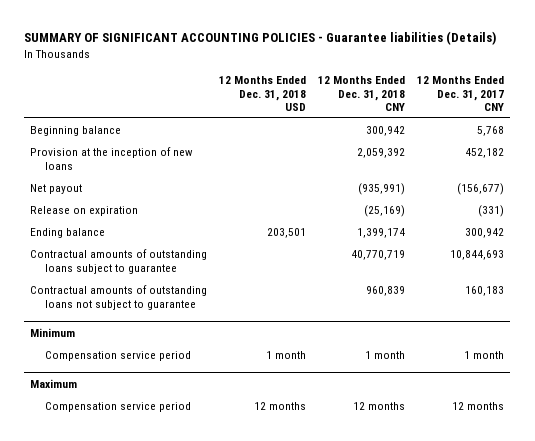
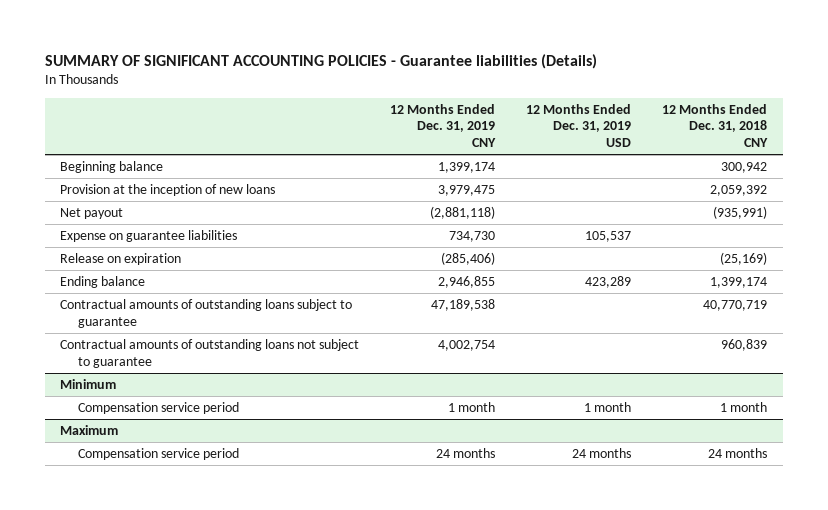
- | 12 Months Ended Dec. 31, 2018 USD | 12 Months Ended Dec. 31, 2018 CNY | 12 Months Ended Dec. 31, 2017 CNY
+ | 12 Months Ended Dec. 31, 2019 CNY | 12 Months Ended Dec. 31, 2019 USD | 12 Months Ended Dec. 31, 2018 CNY
+ Expense on guarantee liabilities | 734,730 | 105,537 |
@ Maximum
- Compensation service period | 12 months | 12 months | 12 months
+ Compensation service period | 24 months | 24 months | 24 months

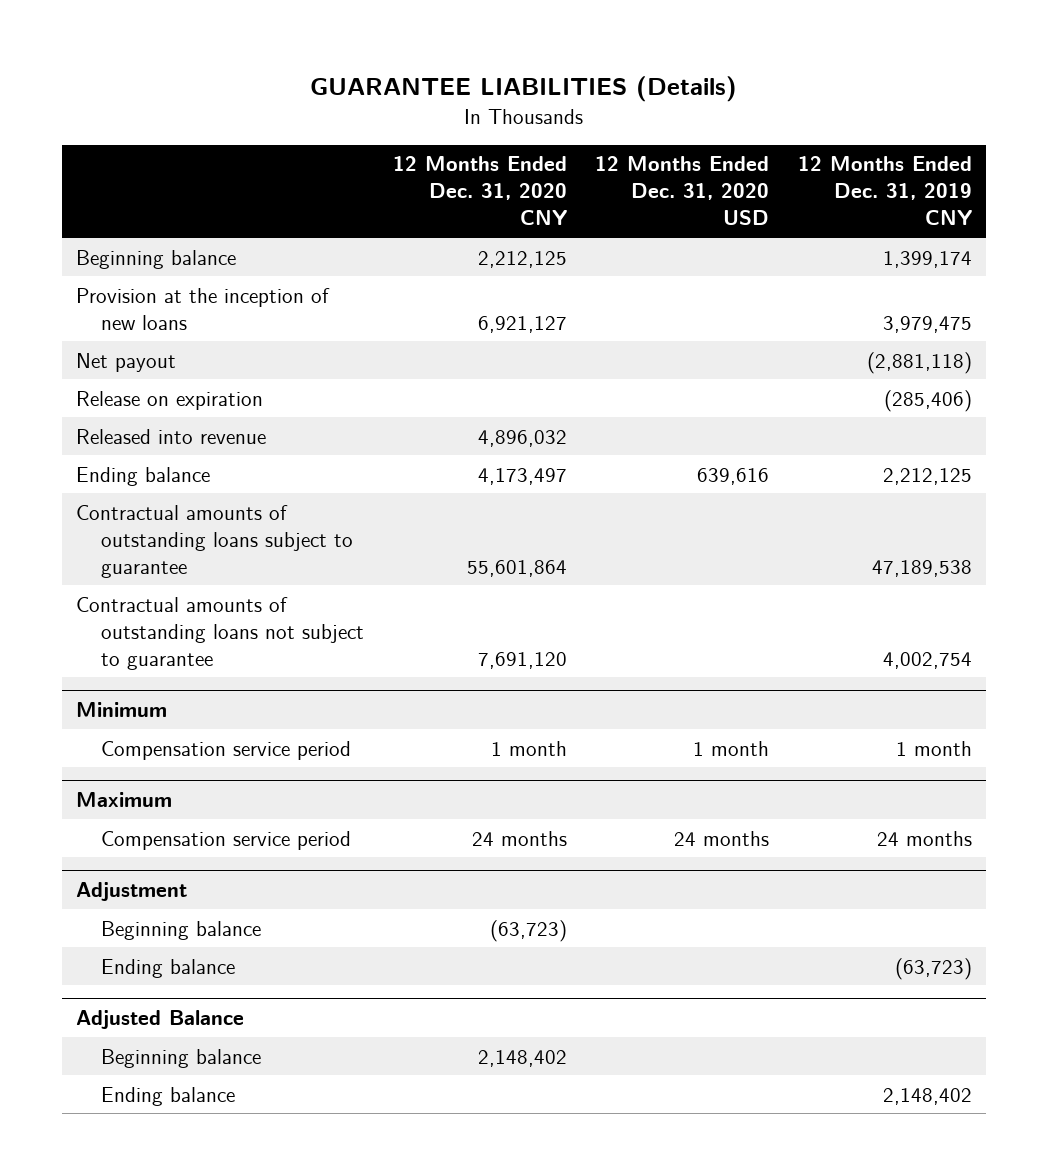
- SUMMARY OF SIGNIFICANT ACCOUNTING POLICIES - Guarantee liabilities (Details)
+ GUARANTEE LIABILITIES (Details)
- | 12 Months Ended Dec. 31, 2019 CNY | 12 Months Ended Dec. 31, 2019 USD | 12 Months Ended Dec. 31, 2018 CNY
+ | 12 Months Ended Dec. 31, 2020 CNY | 12 Months Ended Dec. 31, 2020 USD | 12 Months Ended Dec. 31, 2019 CNY
- Expense on guarantee liabilities | 734,730 | 105,537 |
- Ending balance | 2,946,855 | 423,289 | 1,399,174
+ Released into revenue | 4,896,032 | |
+ Ending balance | 4,173,497 | 639,616 | 2,212,125
+ Adjustment
+ Beginning balance | (63,723) | |
+ Ending balance | | | (63,723)
+ Adjusted Balance
+ Beginning balance | 2,148,402 | |
+ Ending balance | | | 2,148,402

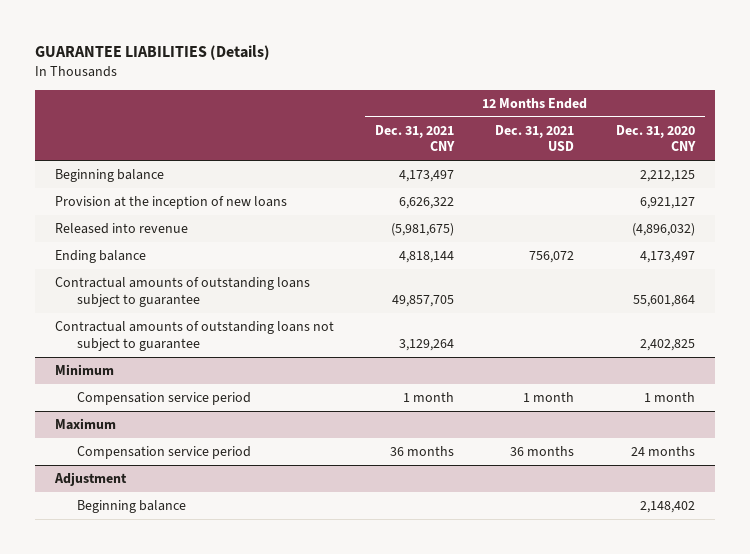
- | 12 Months Ended Dec. 31, 2020 CNY | 12 Months Ended Dec. 31, 2020 USD | 12 Months Ended Dec. 31, 2019 CNY
+ | 12 Months Ended Dec. 31, 2021 CNY | 12 Months Ended Dec. 31, 2021 USD | 12 Months Ended Dec. 31, 2020 CNY
- Net payout | | | (2,881,118)
- Release on expiration | | | (285,406)
- Released into revenue | 4,896,032 | |
+ Released into revenue | (5,981,675) | | (4,896,032)
- Contractual amounts of outstanding loans not subject to guarantee | 7,691,120 | | 4,002,754
+ Contractual amounts of outstanding loans not subject to guarantee | 3,129,264 | | 2,402,825
@ Adjustment
- Beginning balance | (63,723) | |
- Ending balance | | | (63,723)
- Adjusted Balance
- Ending balance | | | 2,148,402

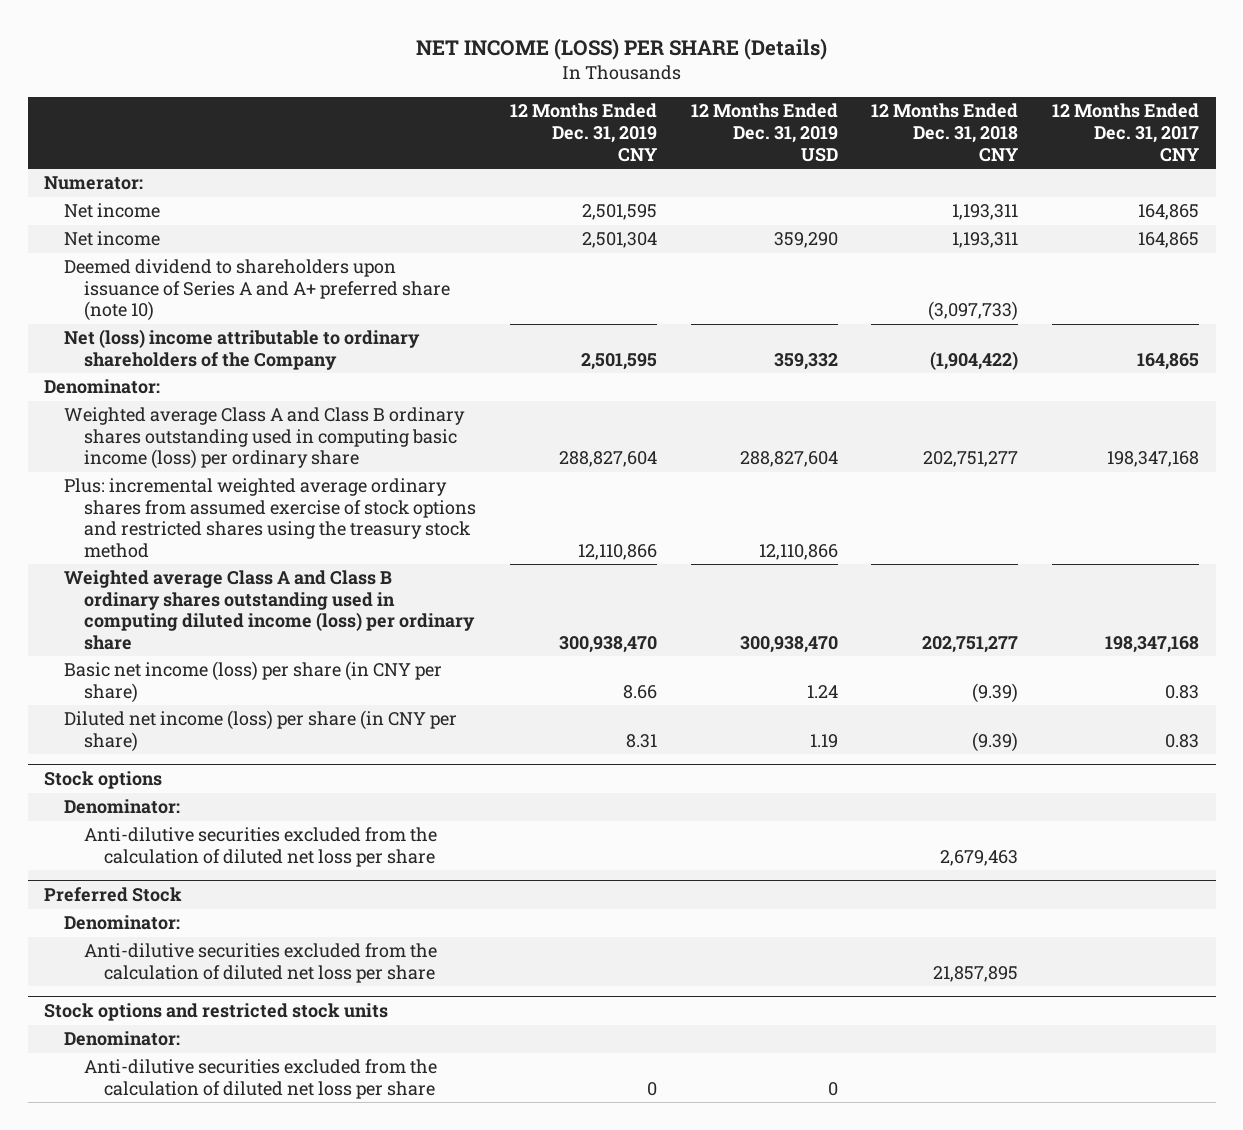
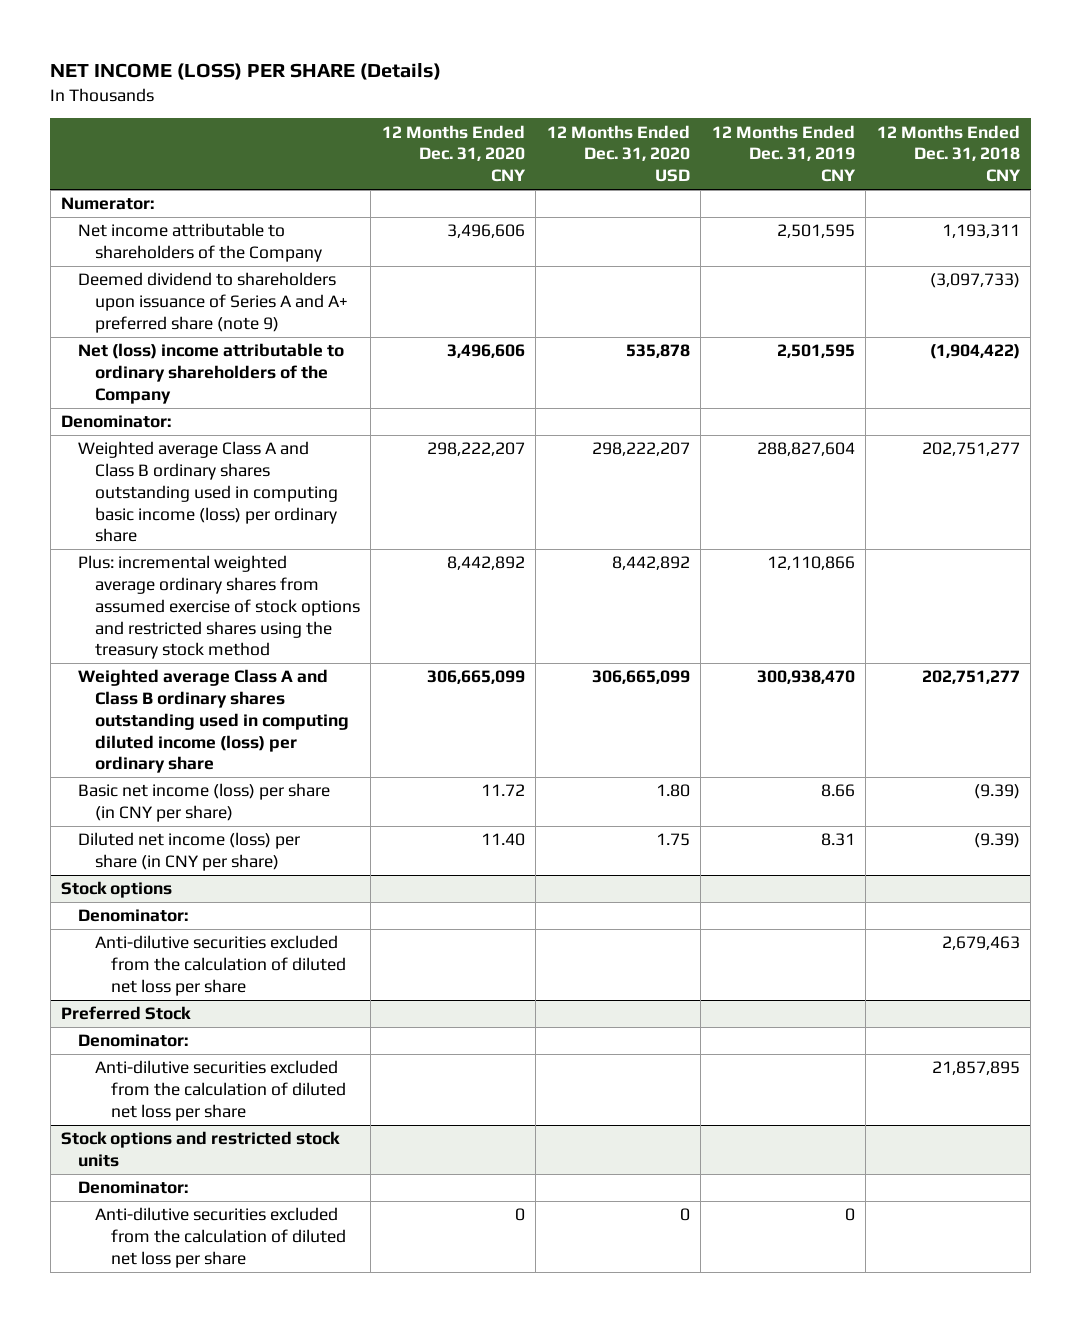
- | 12 Months Ended Dec. 31, 2019 CNY | 12 Months Ended Dec. 31, 2019 USD | 12 Months Ended Dec. 31, 2018 CNY | 12 Months Ended Dec. 31, 2017 CNY
+ | 12 Months Ended Dec. 31, 2020 CNY | 12 Months Ended Dec. 31, 2020 USD | 12 Months Ended Dec. 31, 2019 CNY | 12 Months Ended Dec. 31, 2018 CNY
- Net income | 2,501,595 | | 1,193,311 | 164,865
- Net income | 2,501,304 | 359,290 | 1,193,311 | 164,865
- Deemed dividend to shareholders upon issuance of Series A and A+ preferred share (note 10) | | | (3,097,733) |
+ Net income attributable to shareholders of the Company | 3,496,606 | | 2,501,595 | 1,193,311
+ Deemed dividend to shareholders upon issuance of Series A and A+ preferred share (note 9) | | | | (3,097,733)

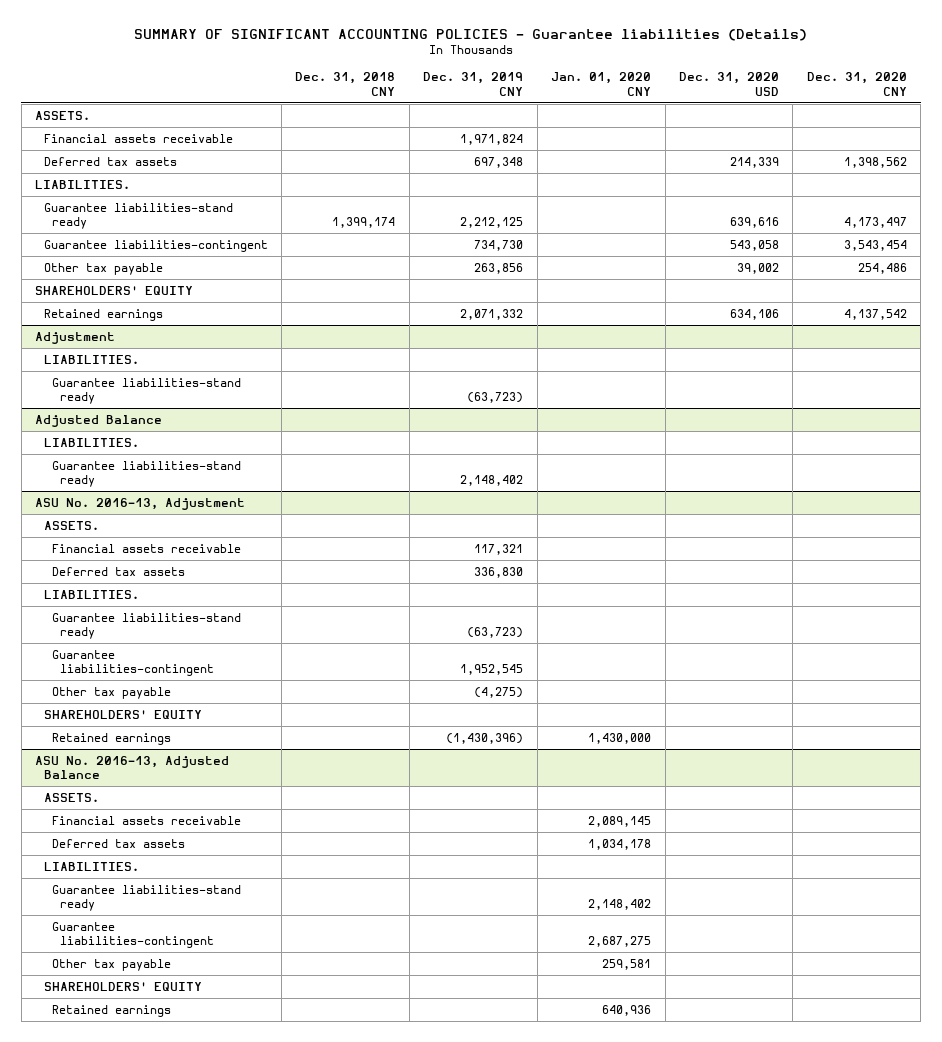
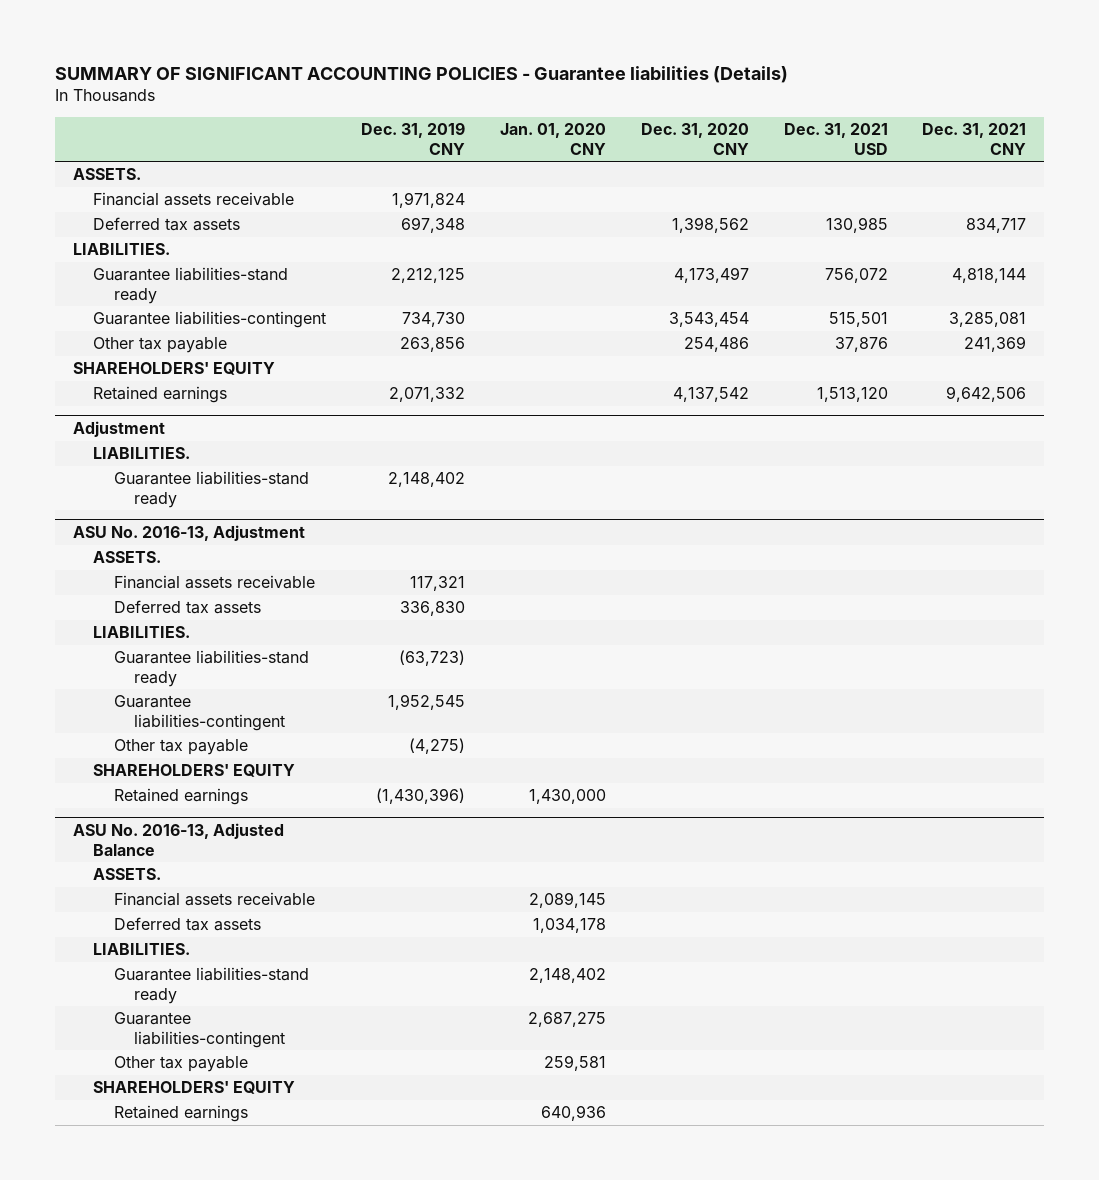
- | Dec. 31, 2018 CNY | Dec. 31, 2019 CNY | Jan. 01, 2020 CNY | Dec. 31, 2020 USD | Dec. 31, 2020 CNY
+ | Dec. 31, 2019 CNY | Jan. 01, 2020 CNY | Dec. 31, 2020 CNY | Dec. 31, 2021 USD | Dec. 31, 2021 CNY
@ Adjustment
- Guarantee liabilities-stand ready | | (63,723) | | |
- Adjusted Balance
- LIABILITIES.

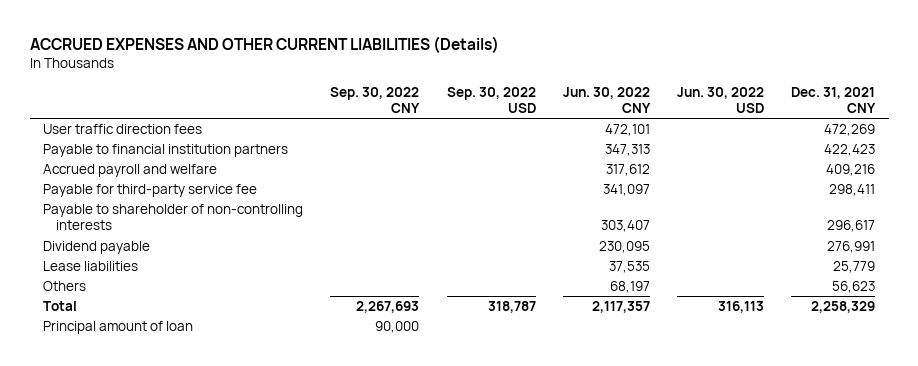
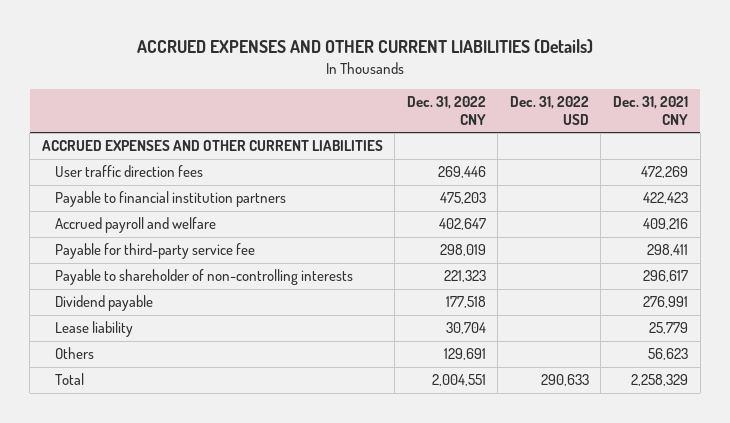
- | Sep. 30, 2022 CNY | Sep. 30, 2022 USD | Jun. 30, 2022 CNY | Jun. 30, 2022 USD | Dec. 31, 2021 CNY
+ | Dec. 31, 2022 CNY | Dec. 31, 2022 USD | Dec. 31, 2021 CNY
+ ACCRUED EXPENSES AND OTHER CURRENT LIABILITIES
- Lease liabilities | | | 37,535 | | 25,779
+ Lease liability | 30,704 | | 25,779
- Principal amount of loan | 90,000 | | | |

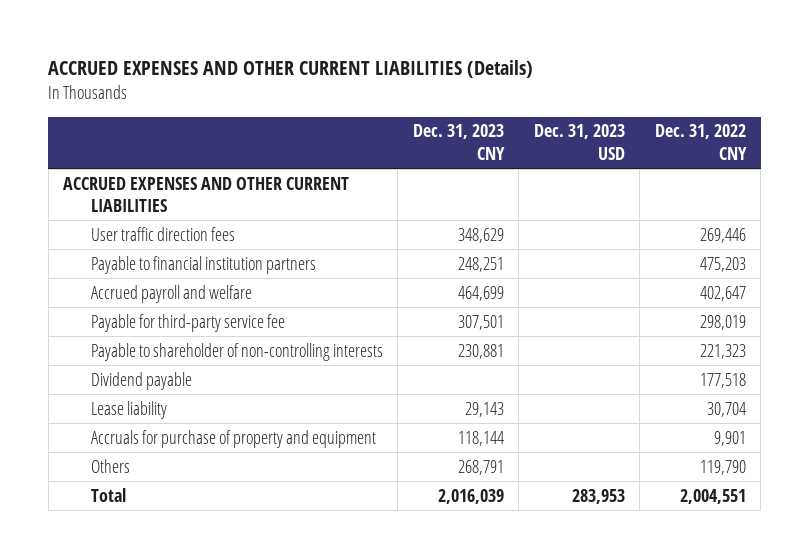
- | Dec. 31, 2022 CNY | Dec. 31, 2022 USD | Dec. 31, 2021 CNY
+ | Dec. 31, 2023 CNY | Dec. 31, 2023 USD | Dec. 31, 2022 CNY
- Others | 129,691 | | 56,623
+ Accruals for purchase of property and equipment | 118,144 | | 9,901
+ Others | 268,791 | | 119,790

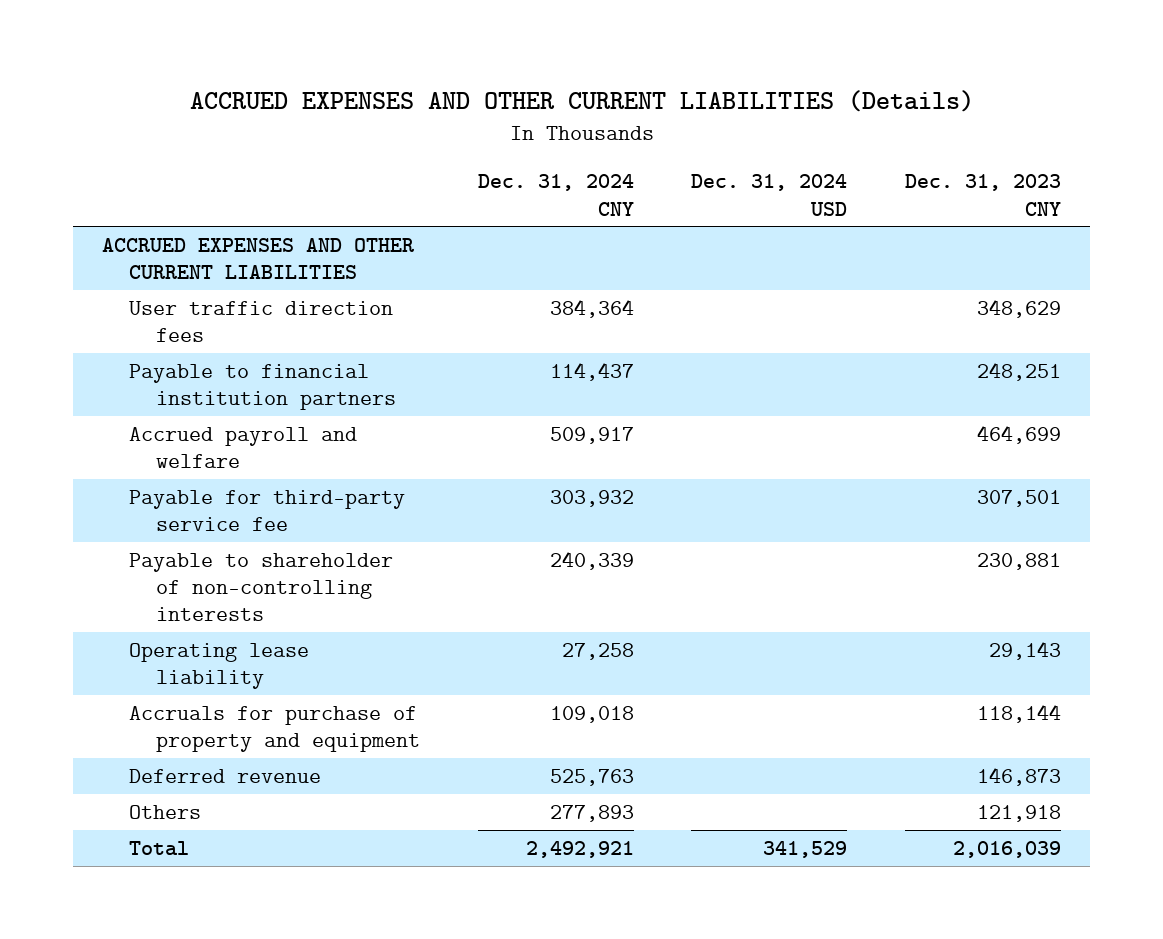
- | Dec. 31, 2023 CNY | Dec. 31, 2023 USD | Dec. 31, 2022 CNY
+ | Dec. 31, 2024 CNY | Dec. 31, 2024 USD | Dec. 31, 2023 CNY
- Dividend payable | | | 177,518
- Lease liability | 29,143 | | 30,704
+ Operating lease liability | 27,258 | | 29,143
- Others | 268,791 | | 119,790
+ Deferred revenue | 525,763 | | 146,873
+ Others | 277,893 | | 121,918

